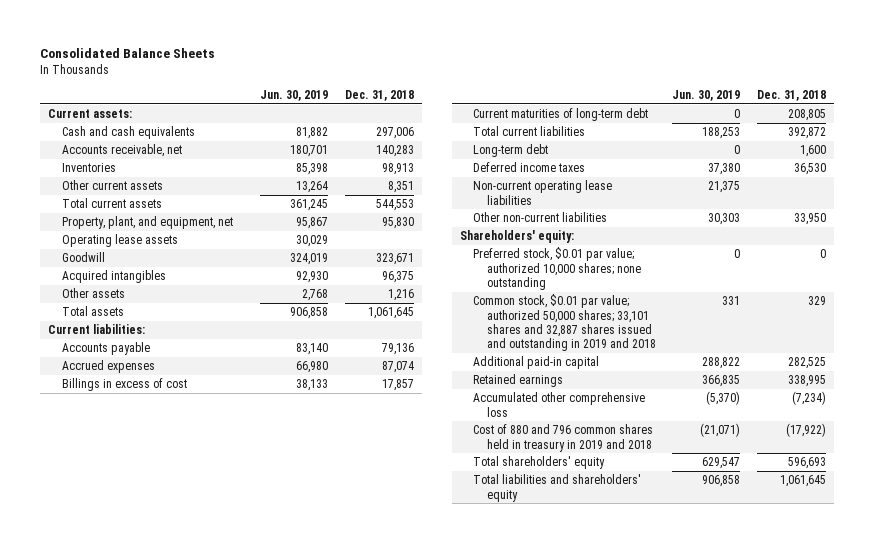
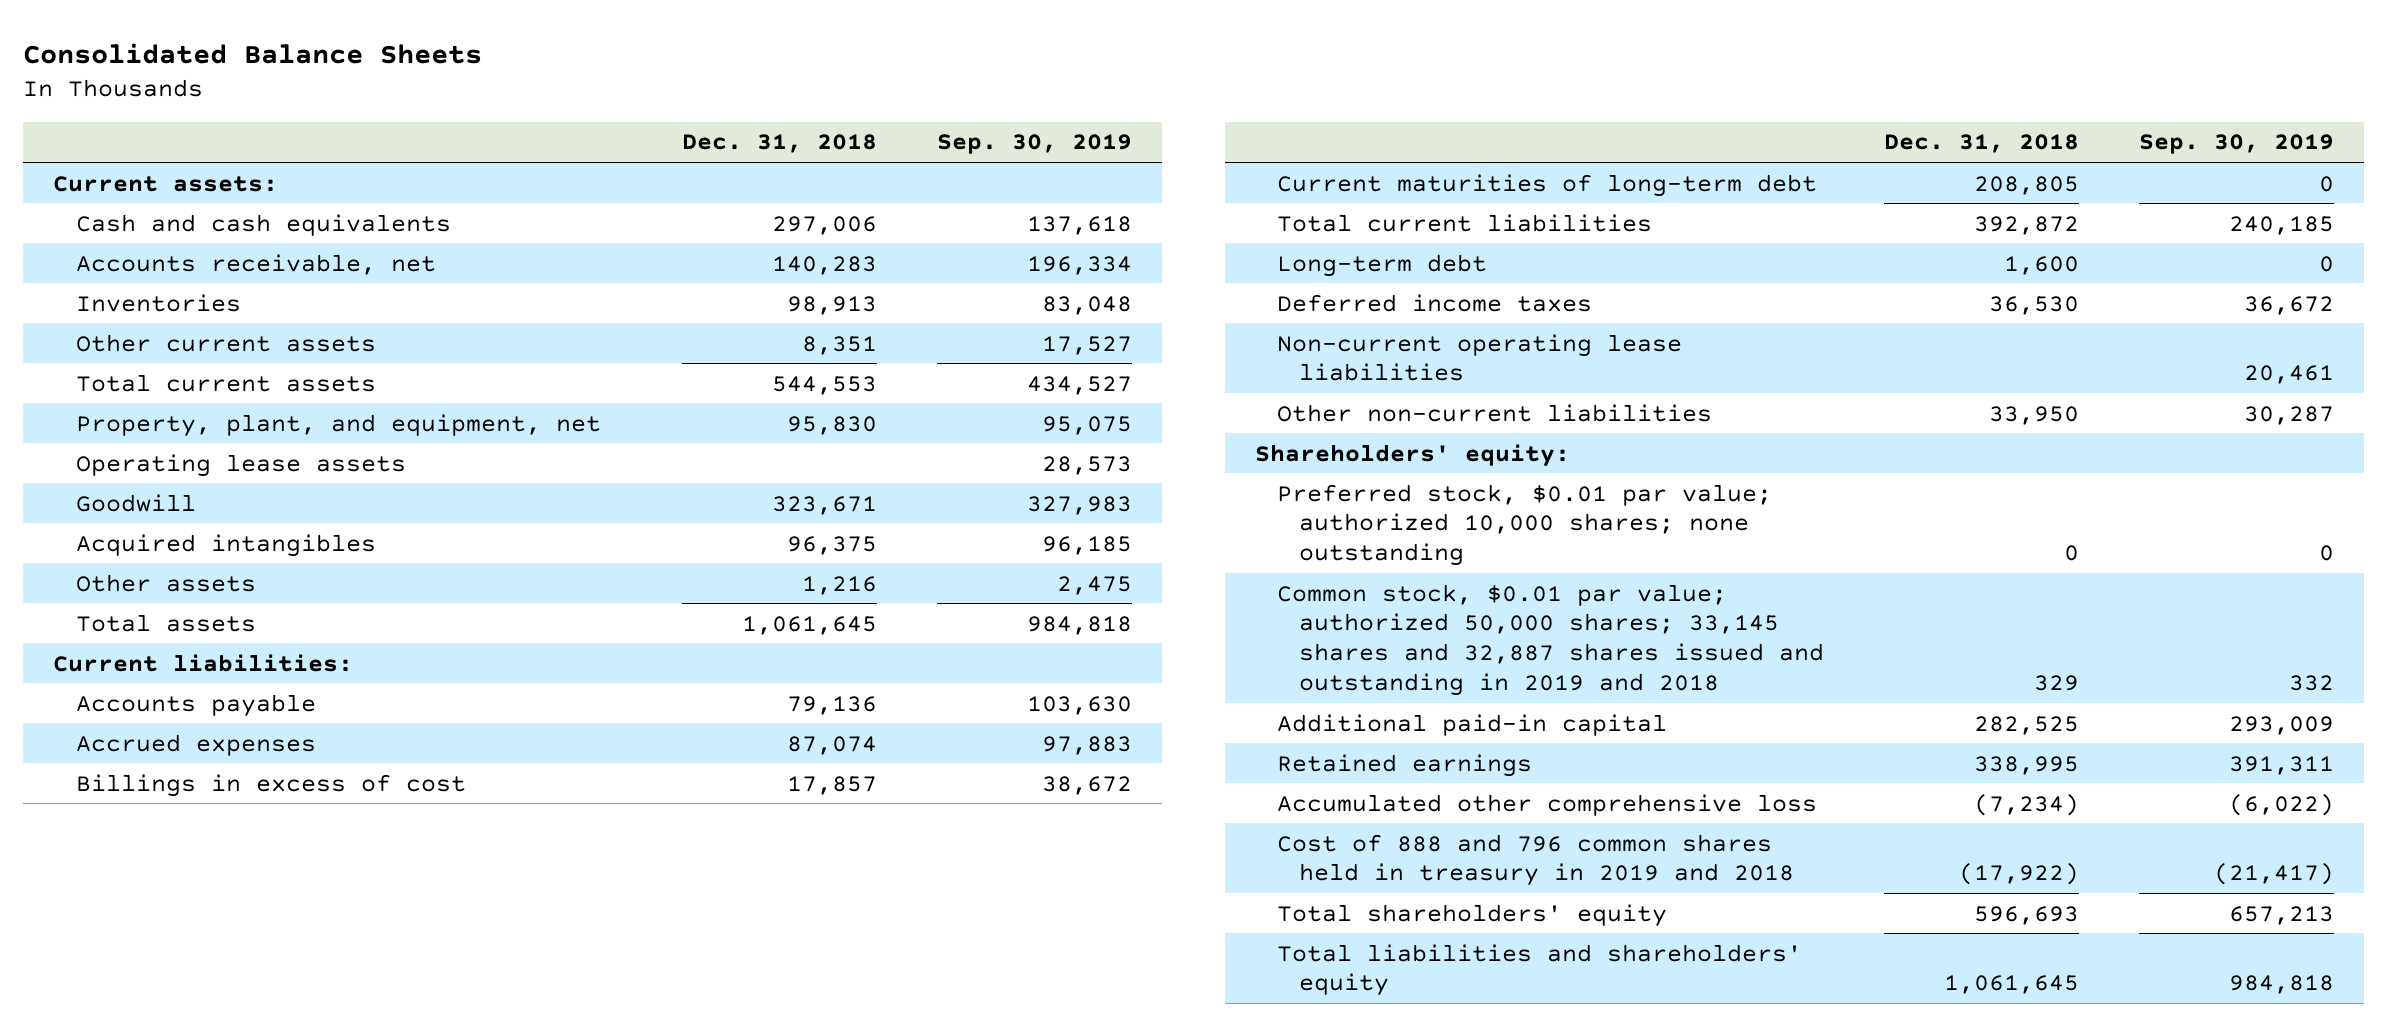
- | Jun. 30, 2019 | Dec. 31, 2018
+ | Dec. 31, 2018 | Sep. 30, 2019
- Common stock, $0.01 par value; authorized 50,000 shares; 33,101 shares and 32,887 shares issued and outstanding in 2019 and 2018 | 331 | 329
+ Common stock, $0.01 par value; authorized 50,000 shares; 33,145 shares and 32,887 shares issued and outstanding in 2019 and 2018 | 329 | 332
- Cost of 880 and 796 common shares held in treasury in 2019 and 2018 | (21,071) | (17,922)
+ Cost of 888 and 796 common shares held in treasury in 2019 and 2018 | (17,922) | (21,417)

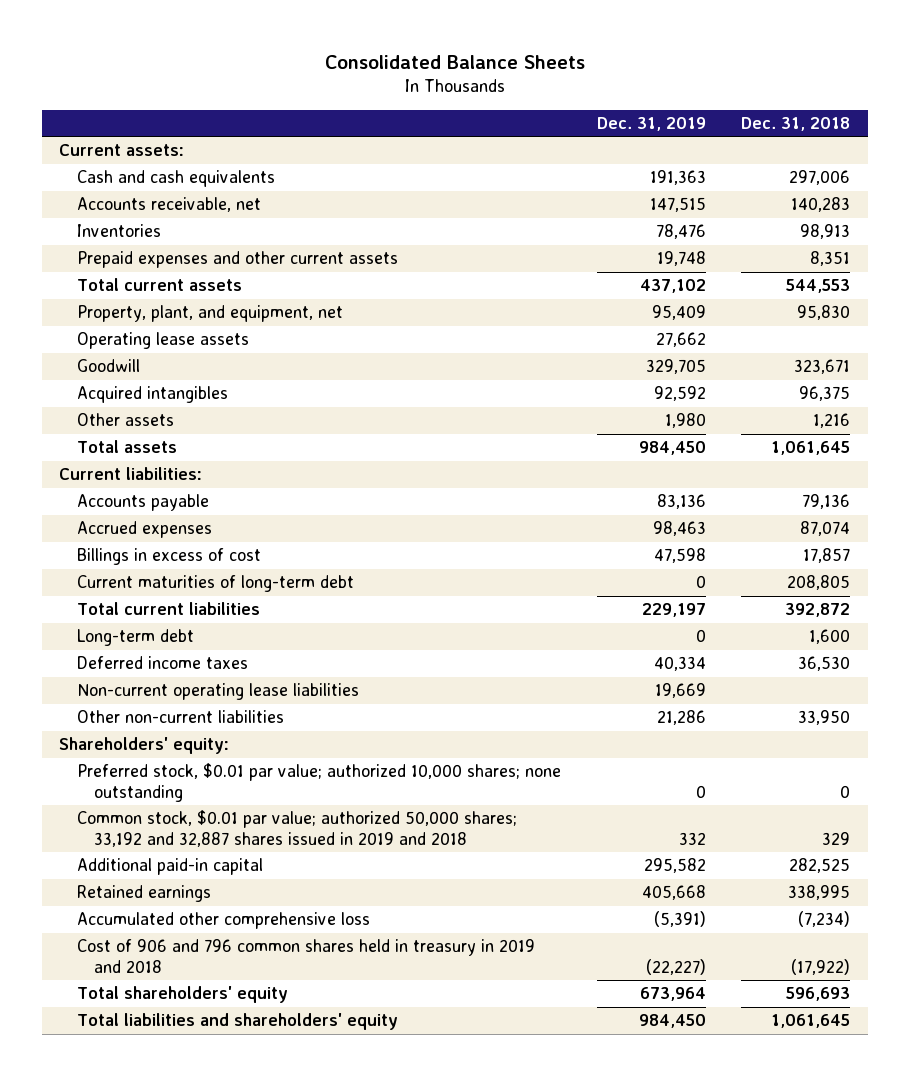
- | Dec. 31, 2018 | Sep. 30, 2019
+ | Dec. 31, 2019 | Dec. 31, 2018
- Other current assets | 8,351 | 17,527
+ Prepaid expenses and other current assets | 19,748 | 8,351
- Common stock, $0.01 par value; authorized 50,000 shares; 33,145 shares and 32,887 shares issued and outstanding in 2019 and 2018 | 329 | 332
+ Common stock, $0.01 par value; authorized 50,000 shares; 33,192 and 32,887 shares issued in 2019 and 2018 | 332 | 329
- Cost of 888 and 796 common shares held in treasury in 2019 and 2018 | (17,922) | (21,417)
+ Cost of 906 and 796 common shares held in treasury in 2019 and 2018 | (22,227) | (17,922)

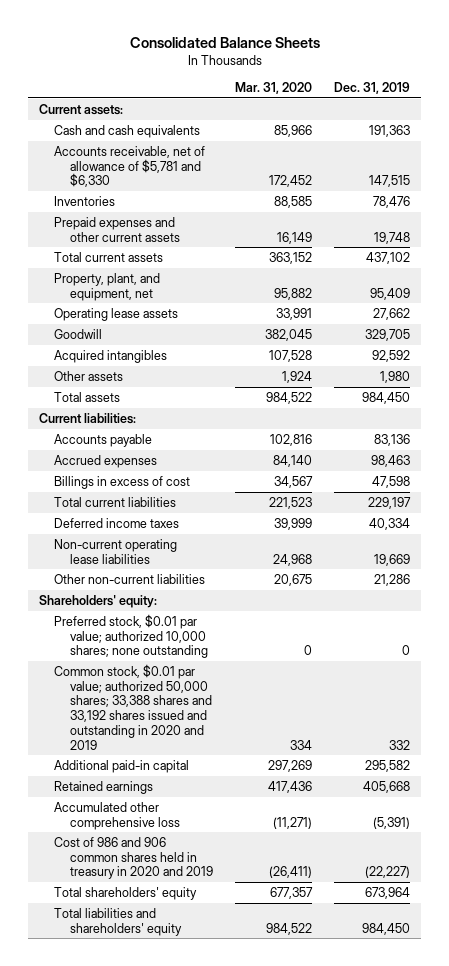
- | Dec. 31, 2019 | Dec. 31, 2018
+ | Mar. 31, 2020 | Dec. 31, 2019
- Accounts receivable, net | 147,515 | 140,283
+ Accounts receivable, net of allowance of $5,781 and $6,330 | 172,452 | 147,515
- Current maturities of long-term debt | 0 | 208,805
- Long-term debt | 0 | 1,600
- Common stock, $0.01 par value; authorized 50,000 shares; 33,192 and 32,887 shares issued in 2019 and 2018 | 332 | 329
+ Common stock, $0.01 par value; authorized 50,000 shares; 33,388 shares and 33,192 shares issued and outstanding in 2020 and 2019 | 334 | 332
- Cost of 906 and 796 common shares held in treasury in 2019 and 2018 | (22,227) | (17,922)
+ Cost of 986 and 906 common shares held in treasury in 2020 and 2019 | (26,411) | (22,227)

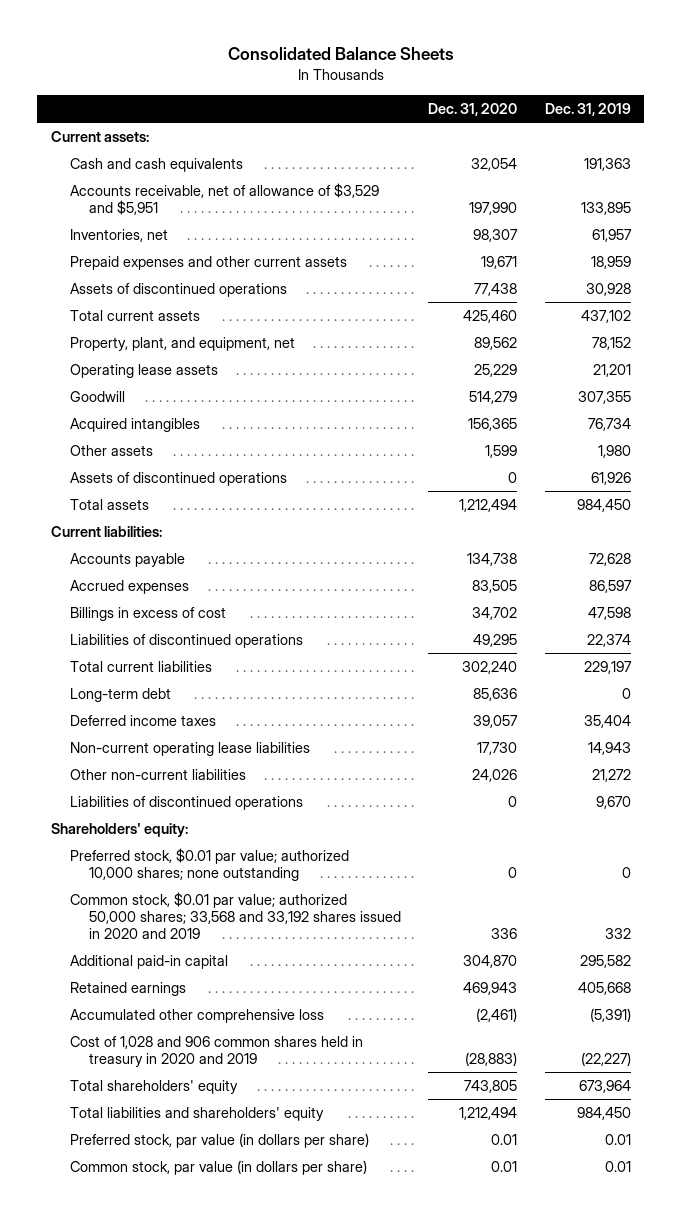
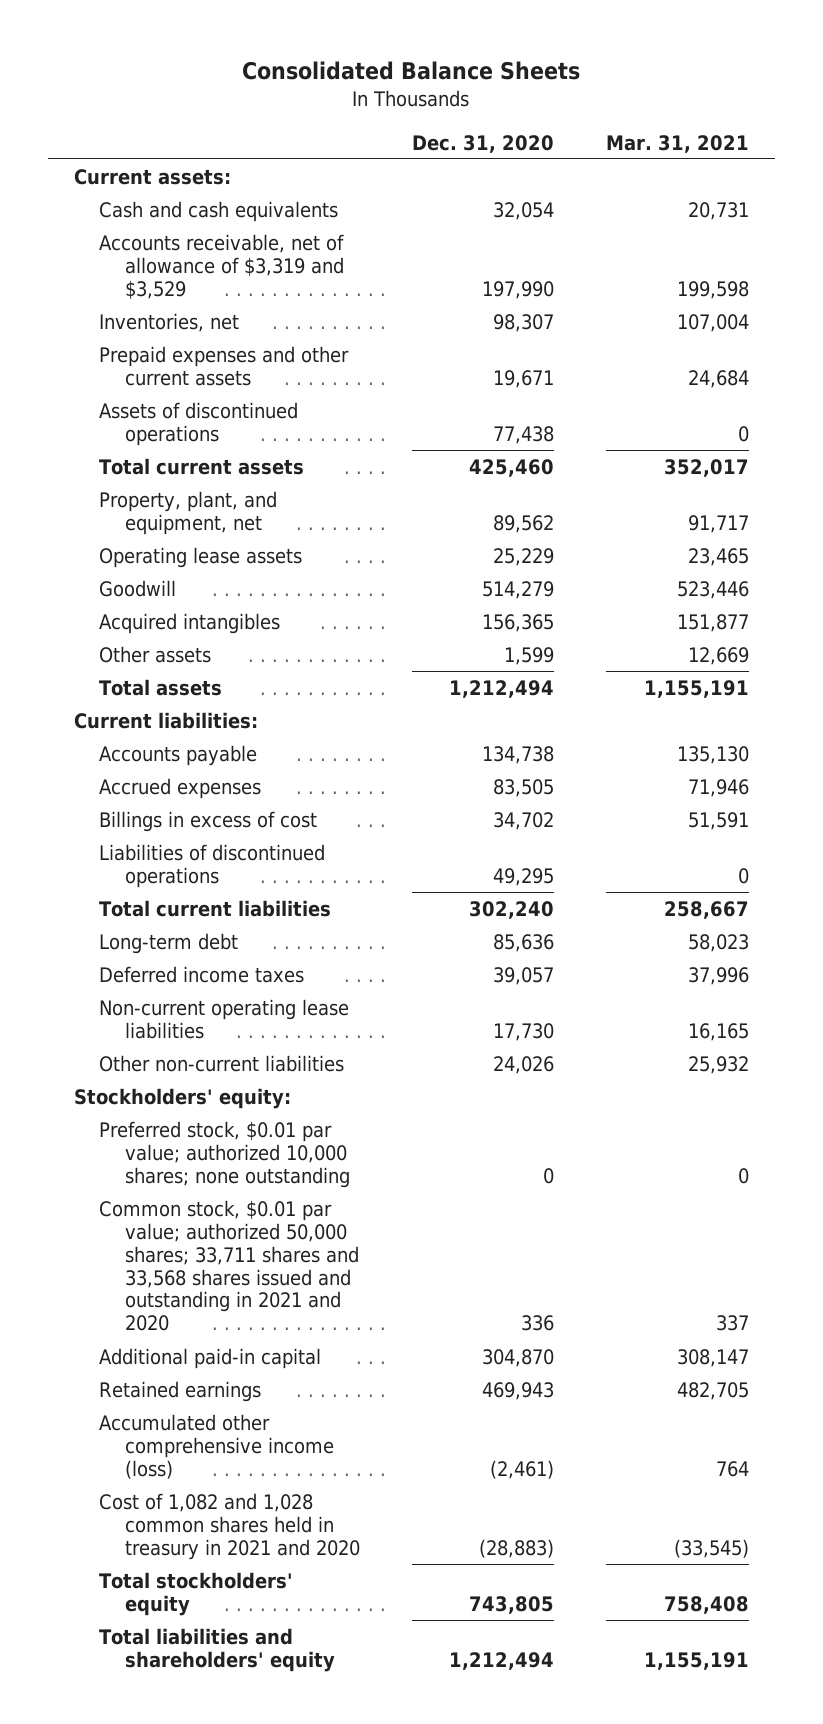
- | Dec. 31, 2020 | Dec. 31, 2019
+ | Dec. 31, 2020 | Mar. 31, 2021
- Accounts receivable, net of allowance of $3,529 and $5,951 | 197,990 | 133,895
+ Accounts receivable, net of allowance of $3,319 and $3,529 | 197,990 | 199,598
- Assets of discontinued operations | 0 | 61,926
- Liabilities of discontinued operations | 0 | 9,670
- Shareholders' equity:
+ Stockholders' equity:
- Common stock, $0.01 par value; authorized 50,000 shares; 33,568 and 33,192 shares issued in 2020 and 2019 | 336 | 332
+ Common stock, $0.01 par value; authorized 50,000 shares; 33,711 shares and 33,568 shares issued and outstanding in 2021 and 2020 | 336 | 337
- Accumulated other comprehensive loss | (2,461) | (5,391)
- Cost of 1,028 and 906 common shares held in treasury in 2020 and 2019 | (28,883) | (22,227)
- Total shareholders' equity | 743,805 | 673,964
+ Accumulated other comprehensive income (loss) | (2,461) | 764
+ Cost of 1,082 and 1,028 common shares held in treasury in 2021 and 2020 | (28,883) | (33,545)
+ Total stockholders' equity | 743,805 | 758,408
- Preferred stock, par value (in dollars per share) | 0.01 | 0.01
- Common stock, par value (in dollars per share) | 0.01 | 0.01

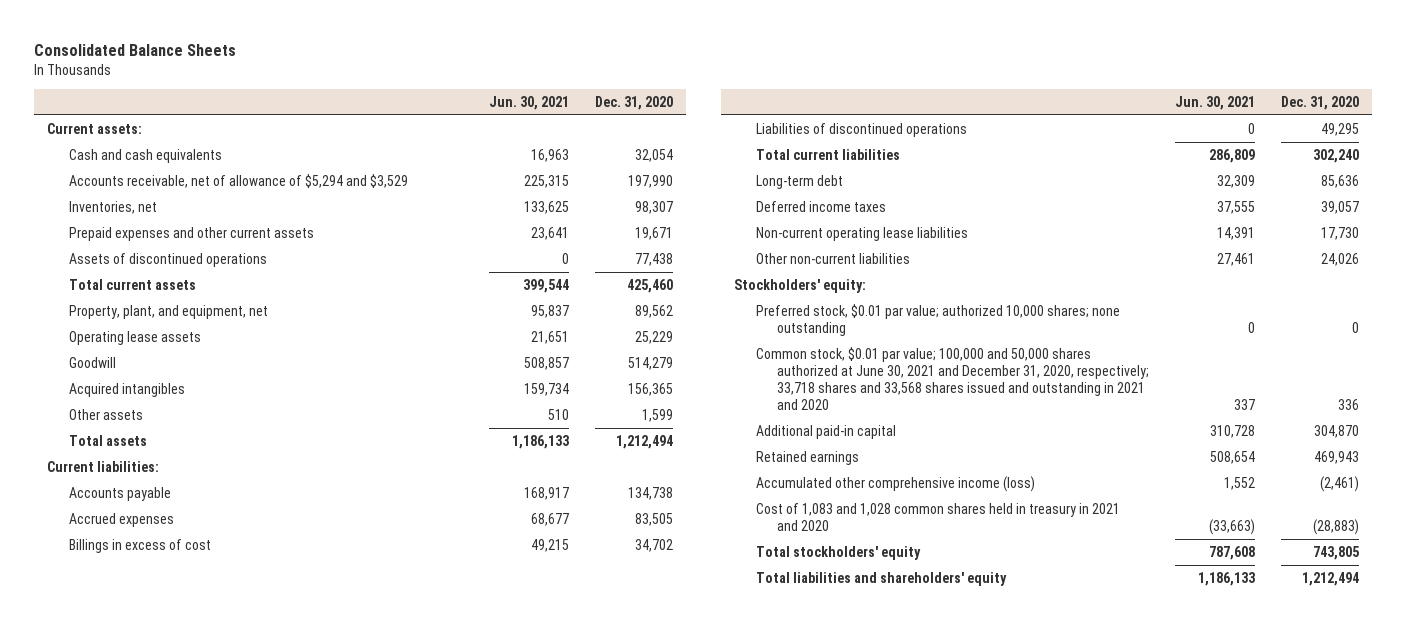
- | Dec. 31, 2020 | Mar. 31, 2021
+ | Jun. 30, 2021 | Dec. 31, 2020
- Accounts receivable, net of allowance of $3,319 and $3,529 | 197,990 | 199,598
+ Accounts receivable, net of allowance of $5,294 and $3,529 | 225,315 | 197,990
- Common stock, $0.01 par value; authorized 50,000 shares; 33,711 shares and 33,568 shares issued and outstanding in 2021 and 2020 | 336 | 337
+ Common stock, $0.01 par value; 100,000 and 50,000 shares authorized at June 30, 2021 and December 31, 2020, respectively; 33,718 shares and 33,568 shares issued and outstanding in 2021 and 2020 | 337 | 336
- Cost of 1,082 and 1,028 common shares held in treasury in 2021 and 2020 | (28,883) | (33,545)
+ Cost of 1,083 and 1,028 common shares held in treasury in 2021 and 2020 | (33,663) | (28,883)

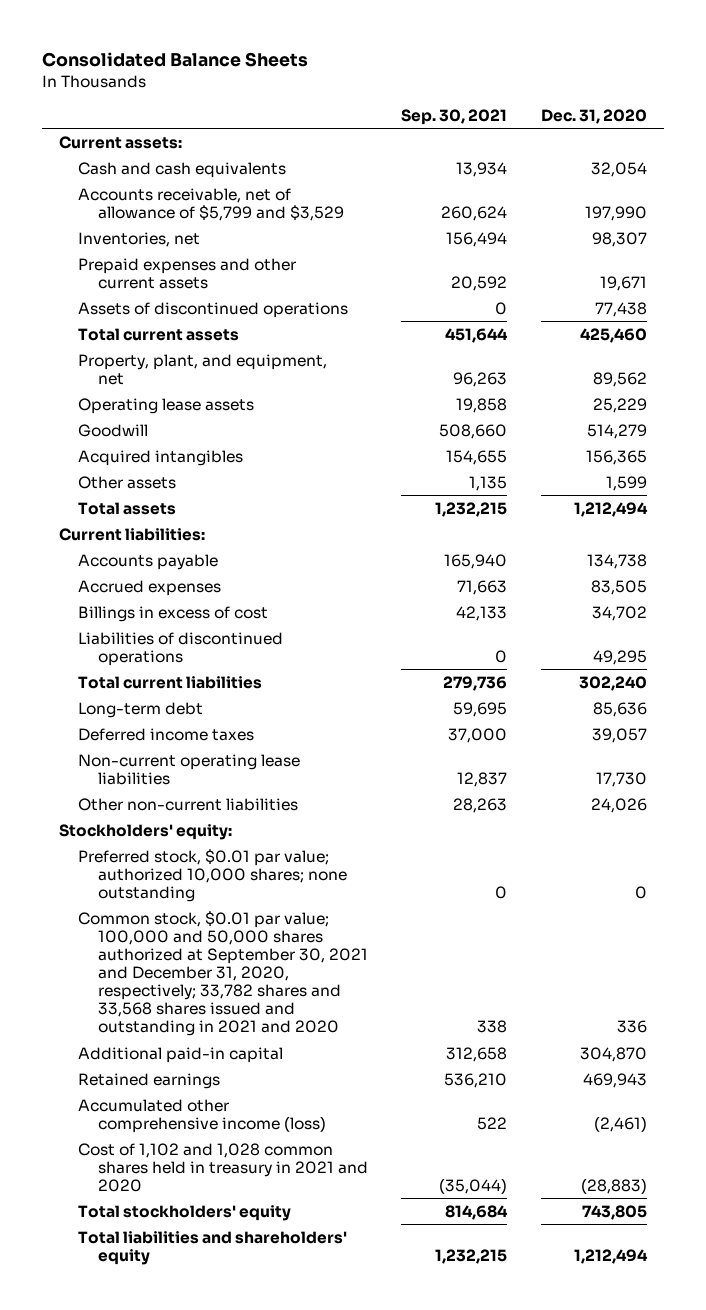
- | Jun. 30, 2021 | Dec. 31, 2020
+ | Sep. 30, 2021 | Dec. 31, 2020
- Accounts receivable, net of allowance of $5,294 and $3,529 | 225,315 | 197,990
+ Accounts receivable, net of allowance of $5,799 and $3,529 | 260,624 | 197,990
- Common stock, $0.01 par value; 100,000 and 50,000 shares authorized at June 30, 2021 and December 31, 2020, respectively; 33,718 shares and 33,568 shares issued and outstanding in 2021 and 2020 | 337 | 336
+ Common stock, $0.01 par value; 100,000 and 50,000 shares authorized at September 30, 2021 and December 31, 2020, respectively; 33,782 shares and 33,568 shares issued and outstanding in 2021 and 2020 | 338 | 336
- Cost of 1,083 and 1,028 common shares held in treasury in 2021 and 2020 | (33,663) | (28,883)
+ Cost of 1,102 and 1,028 common shares held in treasury in 2021 and 2020 | (35,044) | (28,883)

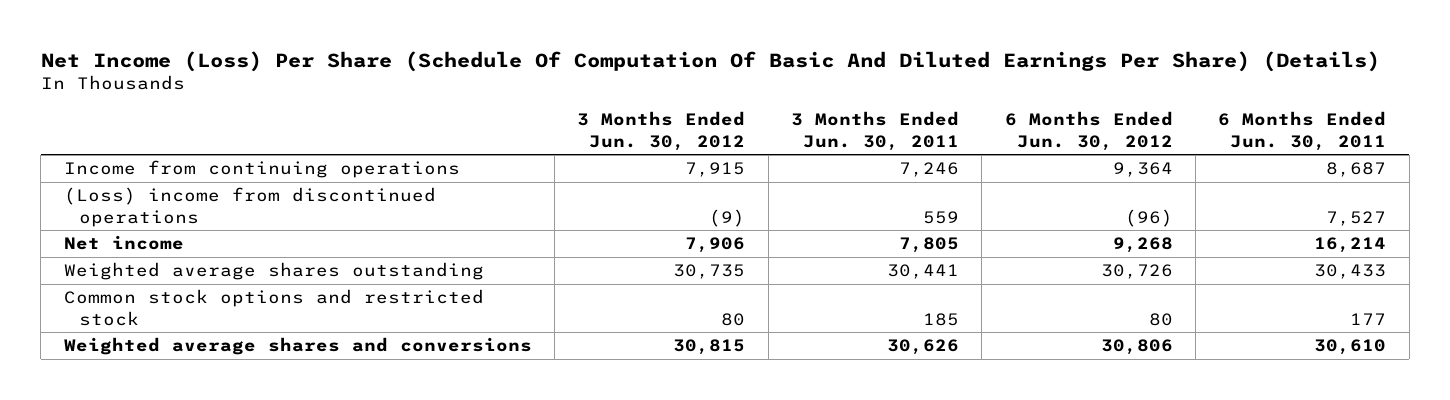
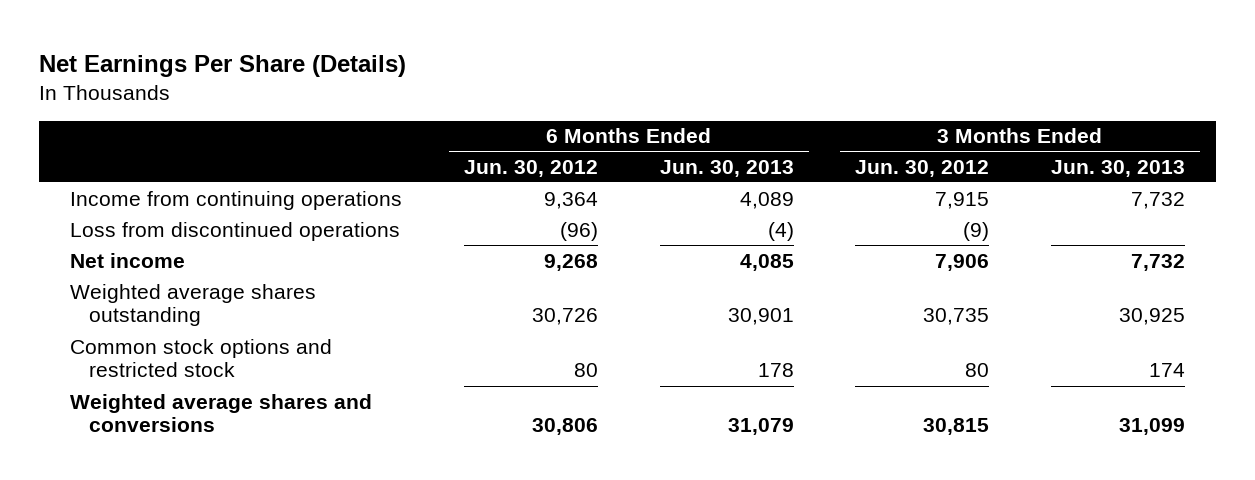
- Net Income (Loss) Per Share (Schedule Of Computation Of Basic And Diluted Earnings Per Share) (Details)
+ Net Earnings Per Share (Details)
- | 3 Months Ended Jun. 30, 2012 | 3 Months Ended Jun. 30, 2011 | 6 Months Ended Jun. 30, 2012 | 6 Months Ended Jun. 30, 2011
+ | 6 Months Ended Jun. 30, 2012 | 6 Months Ended Jun. 30, 2013 | 3 Months Ended Jun. 30, 2012 | 3 Months Ended Jun. 30, 2013
- (Loss) income from discontinued operations | (9) | 559 | (96) | 7,527
+ Loss from discontinued operations | (96) | (4) | (9) |

